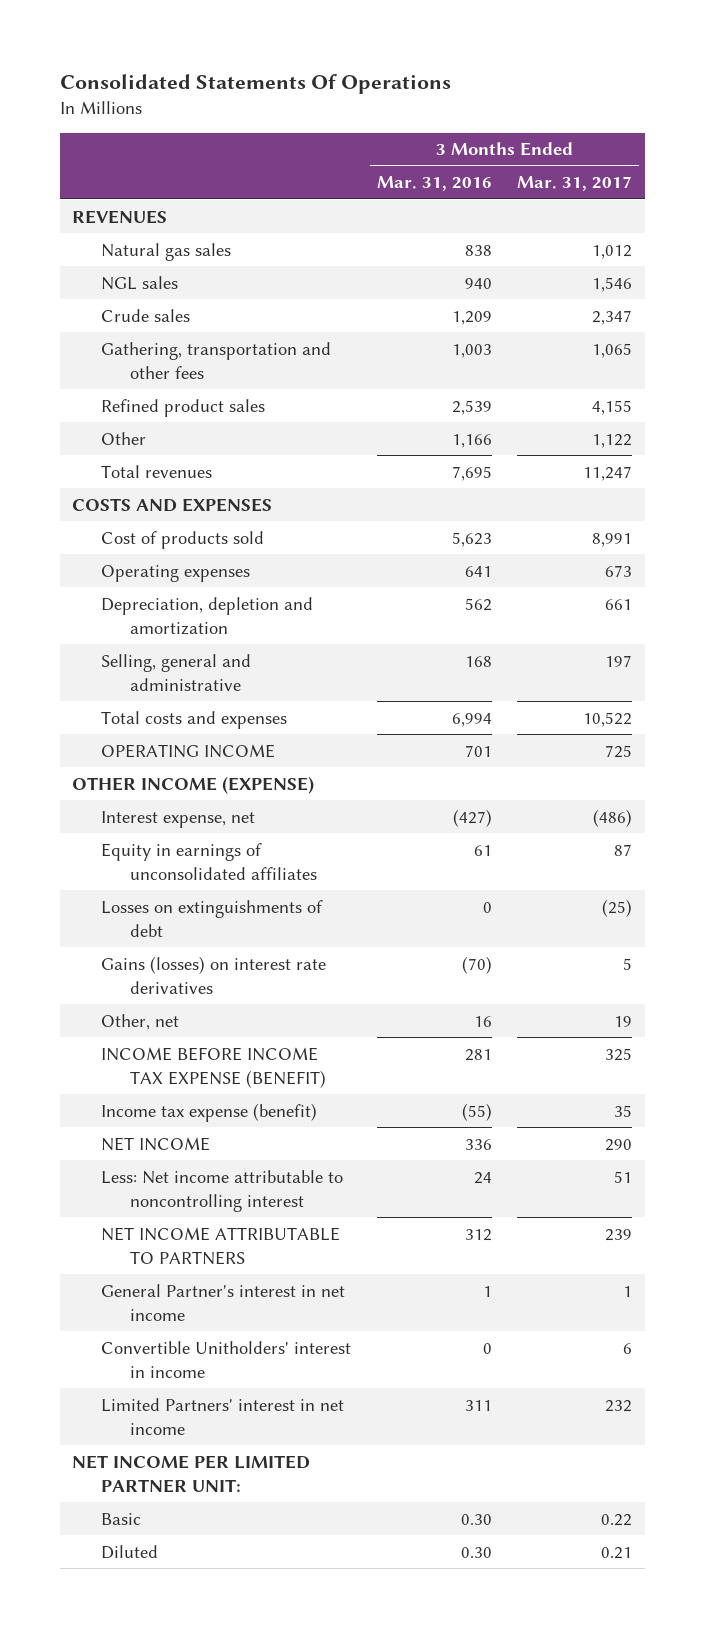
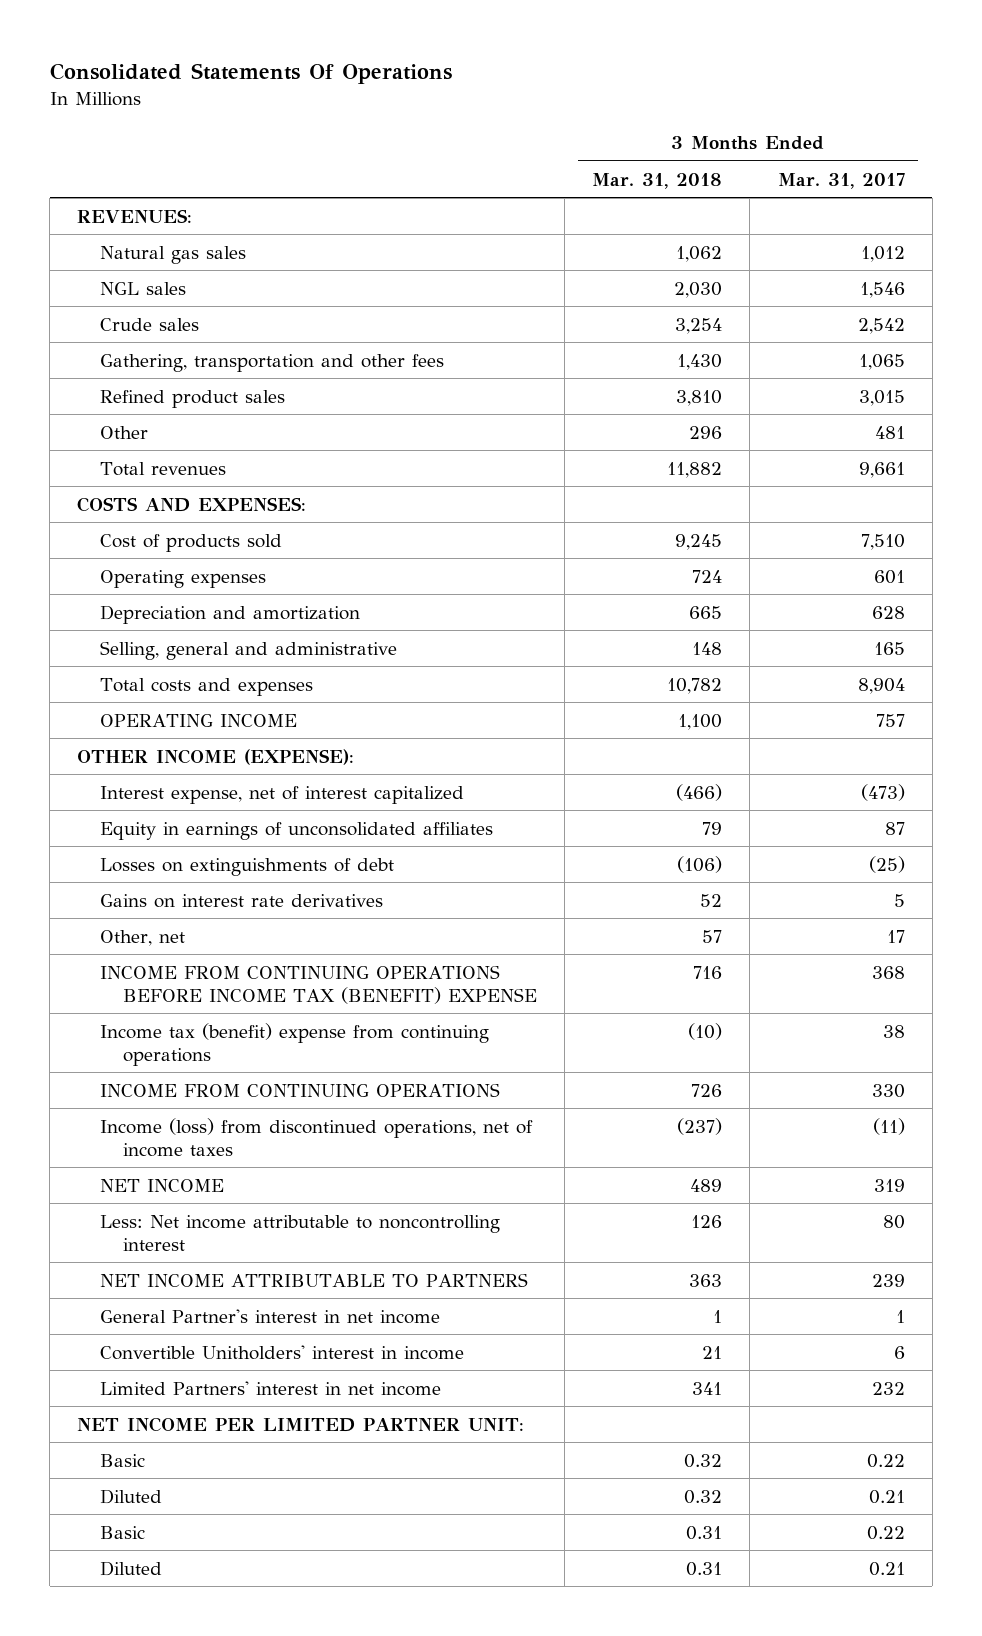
- | 3 Months Ended Mar. 31, 2016 | 3 Months Ended Mar. 31, 2017
+ | 3 Months Ended Mar. 31, 2018 | 3 Months Ended Mar. 31, 2017
- REVENUES
+ REVENUES:
- Crude sales | 1,209 | 2,347
+ Crude sales | 3,254 | 2,542
- Refined product sales | 2,539 | 4,155
- Other | 1,166 | 1,122
- Total revenues | 7,695 | 11,247
- COSTS AND EXPENSES
- Cost of products sold | 5,623 | 8,991
- Operating expenses | 641 | 673
- Depreciation, depletion and amortization | 562 | 661
- Selling, general and administrative | 168 | 197
- Total costs and expenses | 6,994 | 10,522
- OPERATING INCOME | 701 | 725
- OTHER INCOME (EXPENSE)
- Interest expense, net | (427) | (486)
+ Refined product sales | 3,810 | 3,015
+ Other | 296 | 481
+ Total revenues | 11,882 | 9,661
+ COSTS AND EXPENSES:
+ Cost of products sold | 9,245 | 7,510
+ Operating expenses | 724 | 601
+ Depreciation and amortization | 665 | 628
+ Selling, general and administrative | 148 | 165
+ Total costs and expenses | 10,782 | 8,904
+ OPERATING INCOME | 1,100 | 757
+ OTHER INCOME (EXPENSE):
+ Interest expense, net of interest capitalized | (466) | (473)
- Gains (losses) on interest rate derivatives | (70) | 5
- Other, net | 16 | 19
- INCOME BEFORE INCOME TAX EXPENSE (BENEFIT) | 281 | 325
- Income tax expense (benefit) | (55) | 35
- NET INCOME | 336 | 290
- Less: Net income attributable to noncontrolling interest | 24 | 51
+ Gains on interest rate derivatives | 52 | 5
+ Other, net | 57 | 17
+ INCOME FROM CONTINUING OPERATIONS BEFORE INCOME TAX (BENEFIT) EXPENSE | 716 | 368
+ Income tax (benefit) expense from continuing operations | (10) | 38
+ INCOME FROM CONTINUING OPERATIONS | 726 | 330
+ Income (loss) from discontinued operations, net of income taxes | (237) | (11)
+ NET INCOME | 489 | 319
+ Less: Net income attributable to noncontrolling interest | 126 | 80
+ Basic | 0.31 | 0.22
+ Diluted | 0.31 | 0.21

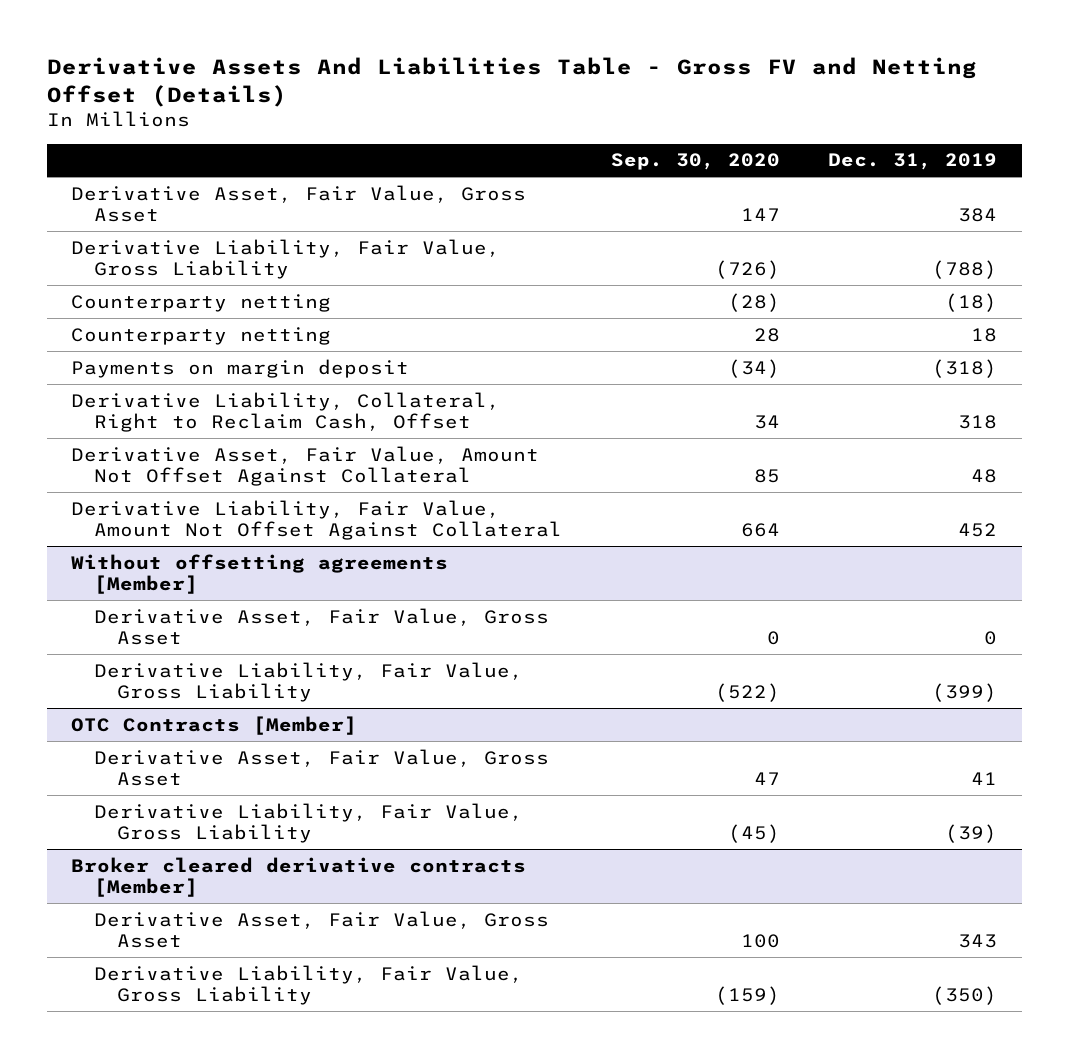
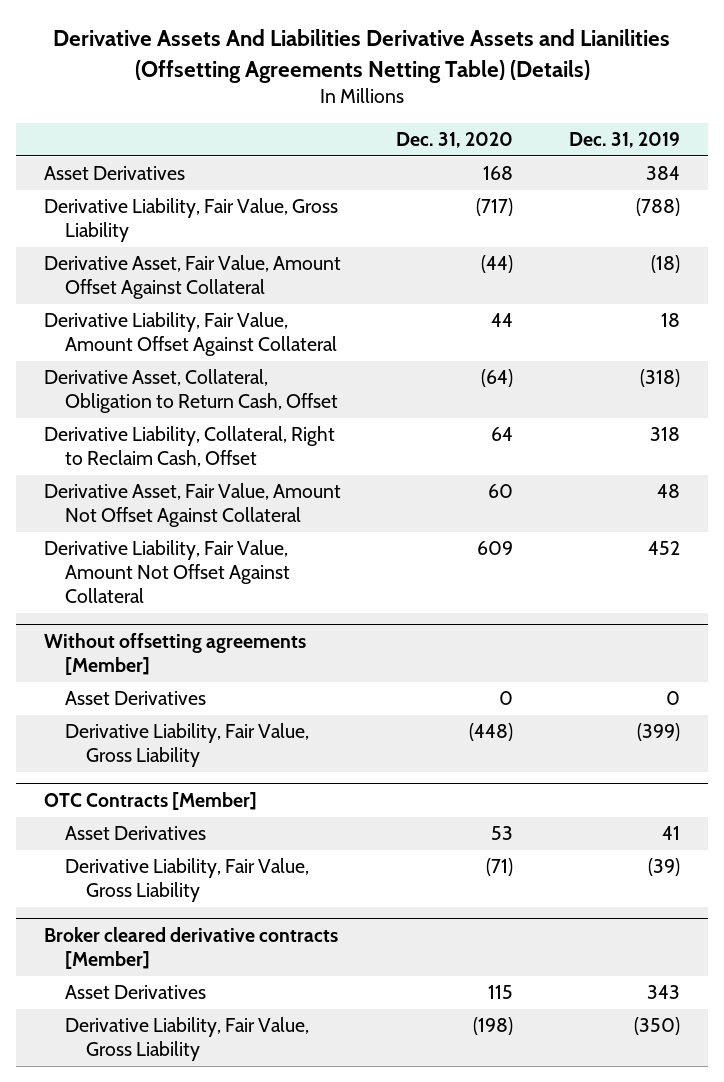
- Derivative Assets And Liabilities Table - Gross FV and Netting Offset (Details)
+ Derivative Assets And Liabilities Derivative Assets and Lianilities (Offsetting Agreements Netting Table) (Details)
- | Sep. 30, 2020 | Dec. 31, 2019
+ | Dec. 31, 2020 | Dec. 31, 2019
- Derivative Asset, Fair Value, Gross Asset | 147 | 384
+ Asset Derivatives | 168 | 384
- Counterparty netting | (28) | (18)
- Counterparty netting | 28 | 18
- Payments on margin deposit | (34) | (318)
+ Derivative Asset, Fair Value, Amount Offset Against Collateral | (44) | (18)
+ Derivative Liability, Fair Value, Amount Offset Against Collateral | 44 | 18
+ Derivative Asset, Collateral, Obligation to Return Cash, Offset | (64) | (318)
@ Without offsetting agreements [Member]
- Derivative Asset, Fair Value, Gross Asset | 0 | 0
+ Asset Derivatives | 0 | 0
@ OTC Contracts [Member]
- Derivative Asset, Fair Value, Gross Asset | 47 | 41
+ Asset Derivatives | 53 | 41
@ Broker cleared derivative contracts [Member]
- Derivative Asset, Fair Value, Gross Asset | 100 | 343
+ Asset Derivatives | 115 | 343

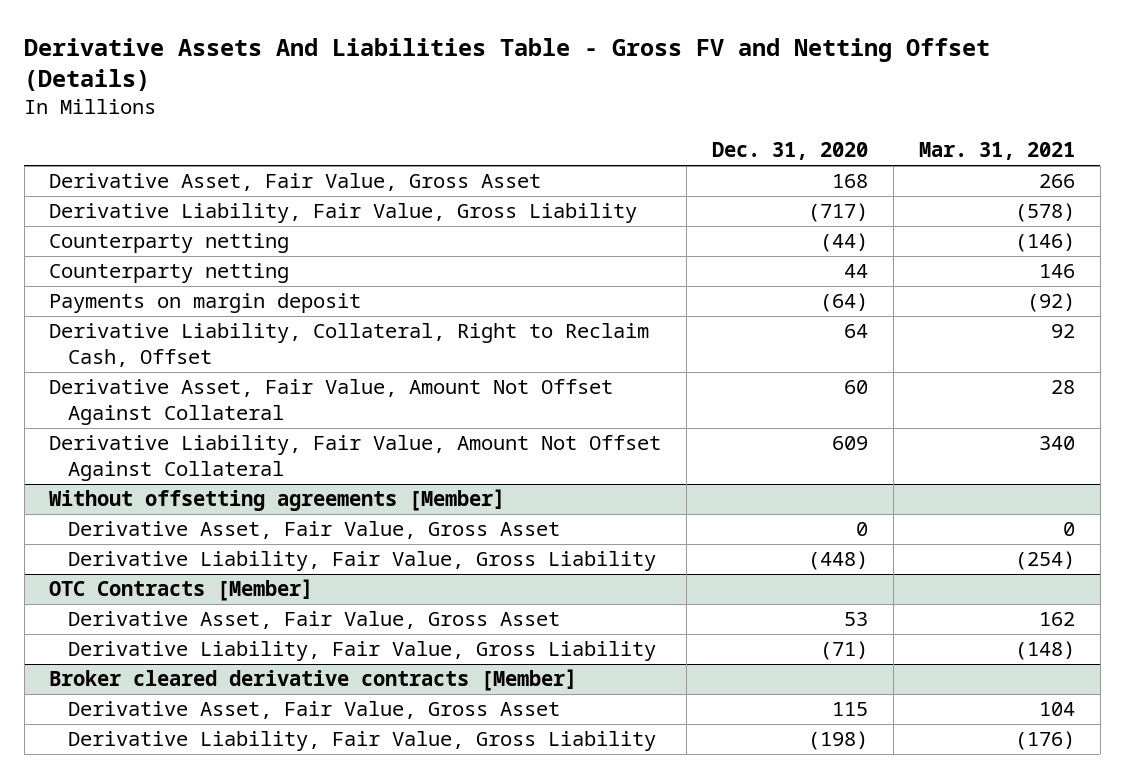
- Derivative Assets And Liabilities Derivative Assets and Lianilities (Offsetting Agreements Netting Table) (Details)
+ Derivative Assets And Liabilities Table - Gross FV and Netting Offset (Details)
- | Dec. 31, 2020 | Dec. 31, 2019
+ | Dec. 31, 2020 | Mar. 31, 2021
- Asset Derivatives | 168 | 384
+ Derivative Asset, Fair Value, Gross Asset | 168 | 266
- Derivative Asset, Fair Value, Amount Offset Against Collateral | (44) | (18)
- Derivative Liability, Fair Value, Amount Offset Against Collateral | 44 | 18
- Derivative Asset, Collateral, Obligation to Return Cash, Offset | (64) | (318)
+ Counterparty netting | (44) | (146)
+ Counterparty netting | 44 | 146
+ Payments on margin deposit | (64) | (92)
@ Without offsetting agreements [Member]
- Asset Derivatives | 0 | 0
+ Derivative Asset, Fair Value, Gross Asset | 0 | 0
@ OTC Contracts [Member]
- Asset Derivatives | 53 | 41
+ Derivative Asset, Fair Value, Gross Asset | 53 | 162
@ Broker cleared derivative contracts [Member]
- Asset Derivatives | 115 | 343
+ Derivative Asset, Fair Value, Gross Asset | 115 | 104

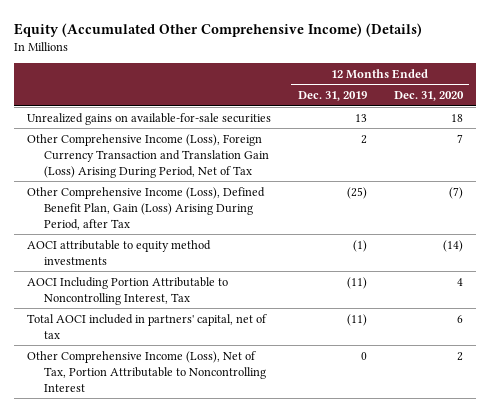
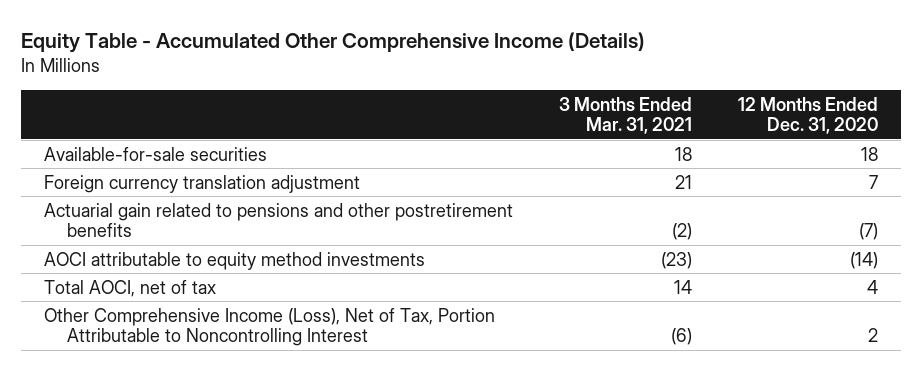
- Equity (Accumulated Other Comprehensive Income) (Details)
+ Equity Table - Accumulated Other Comprehensive Income (Details)
- | 12 Months Ended Dec. 31, 2019 | 12 Months Ended Dec. 31, 2020
+ | 3 Months Ended Mar. 31, 2021 | 12 Months Ended Dec. 31, 2020
- Unrealized gains on available-for-sale securities | 13 | 18
- Other Comprehensive Income (Loss), Foreign Currency Transaction and Translation Gain (Loss) Arising During Period, Net of Tax | 2 | 7
- Other Comprehensive Income (Loss), Defined Benefit Plan, Gain (Loss) Arising During Period, after Tax | (25) | (7)
+ Available-for-sale securities | 18 | 18
+ Foreign currency translation adjustment | 21 | 7
+ Actuarial gain related to pensions and other postretirement benefits | (2) | (7)
- AOCI Including Portion Attributable to Noncontrolling Interest, Tax | (11) | 4
- Total AOCI included in partners' capital, net of tax | (11) | 6
+ Total AOCI, net of tax | 14 | 4

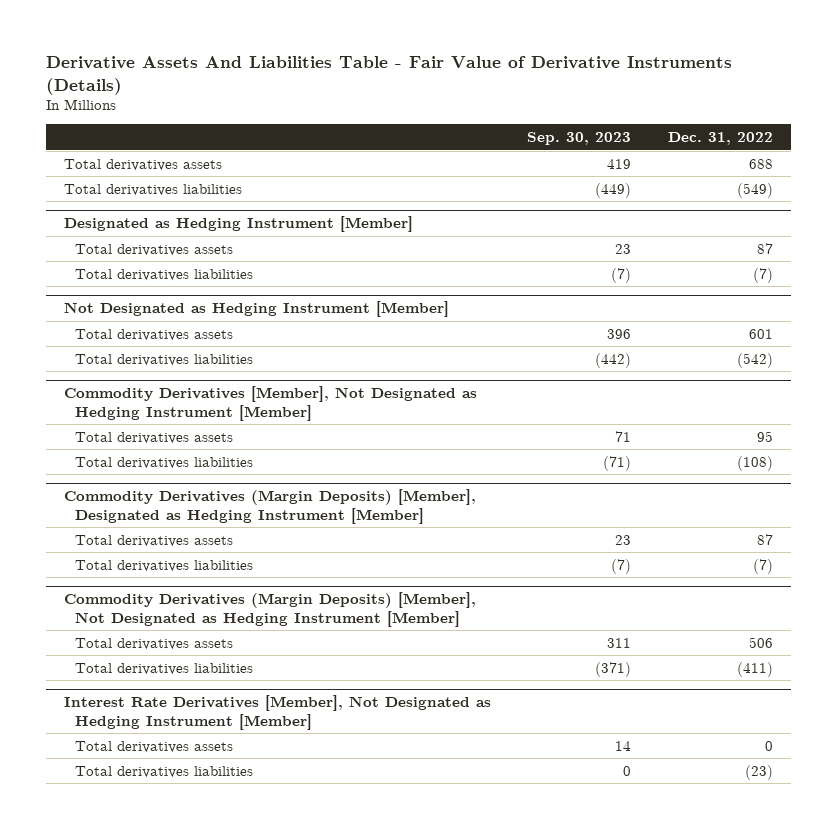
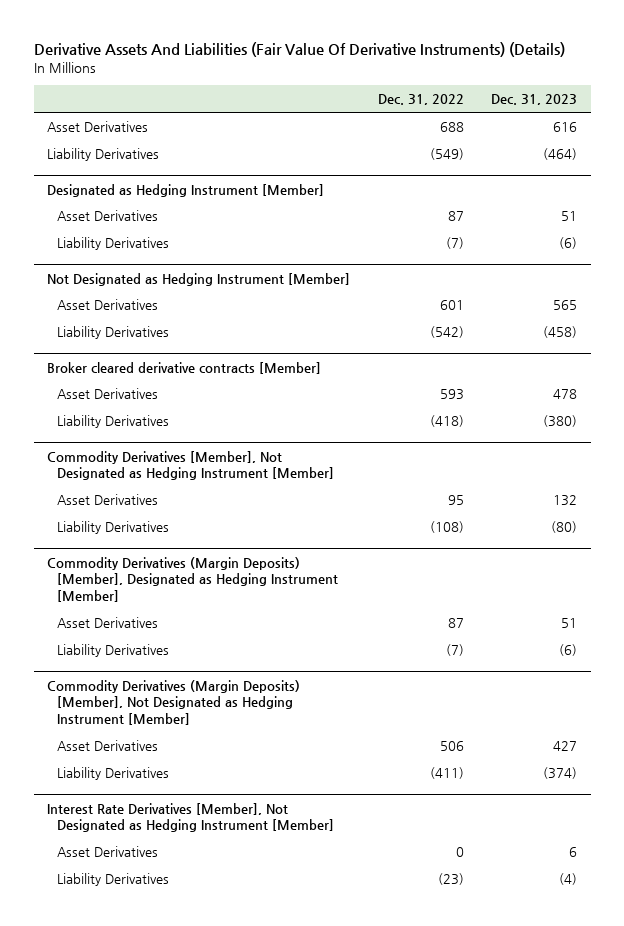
- Derivative Assets And Liabilities Table - Fair Value of Derivative Instruments (Details)
+ Derivative Assets And Liabilities (Fair Value Of Derivative Instruments) (Details)
- | Sep. 30, 2023 | Dec. 31, 2022
+ | Dec. 31, 2022 | Dec. 31, 2023
- Total derivatives assets | 419 | 688
- Total derivatives liabilities | (449) | (549)
+ Asset Derivatives | 688 | 616
+ Liability Derivatives | (549) | (464)
@ Designated as Hedging Instrument [Member]
- Total derivatives assets | 23 | 87
- Total derivatives liabilities | (7) | (7)
+ Asset Derivatives | 87 | 51
+ Liability Derivatives | (7) | (6)
@ Not Designated as Hedging Instrument [Member]
- Total derivatives assets | 396 | 601
- Total derivatives liabilities | (442) | (542)
+ Asset Derivatives | 601 | 565
+ Liability Derivatives | (542) | (458)
+ Broker cleared derivative contracts [Member]
+ Asset Derivatives | 593 | 478
+ Liability Derivatives | (418) | (380)
@ Commodity Derivatives [Member], Not Designated as Hedging Instrument [Member]
- Total derivatives assets | 71 | 95
- Total derivatives liabilities | (71) | (108)
+ Asset Derivatives | 95 | 132
+ Liability Derivatives | (108) | (80)
@ Commodity Derivatives (Margin Deposits) [Member], Designated as Hedging Instrument [Member]
- Total derivatives assets | 23 | 87
- Total derivatives liabilities | (7) | (7)
+ Asset Derivatives | 87 | 51
+ Liability Derivatives | (7) | (6)
@ Commodity Derivatives (Margin Deposits) [Member], Not Designated as Hedging Instrument [Member]
- Total derivatives assets | 311 | 506
- Total derivatives liabilities | (371) | (411)
+ Asset Derivatives | 506 | 427
+ Liability Derivatives | (411) | (374)
@ Interest Rate Derivatives [Member], Not Designated as Hedging Instrument [Member]
- Total derivatives assets | 14 | 0
- Total derivatives liabilities | 0 | (23)
+ Asset Derivatives | 0 | 6
+ Liability Derivatives | (23) | (4)

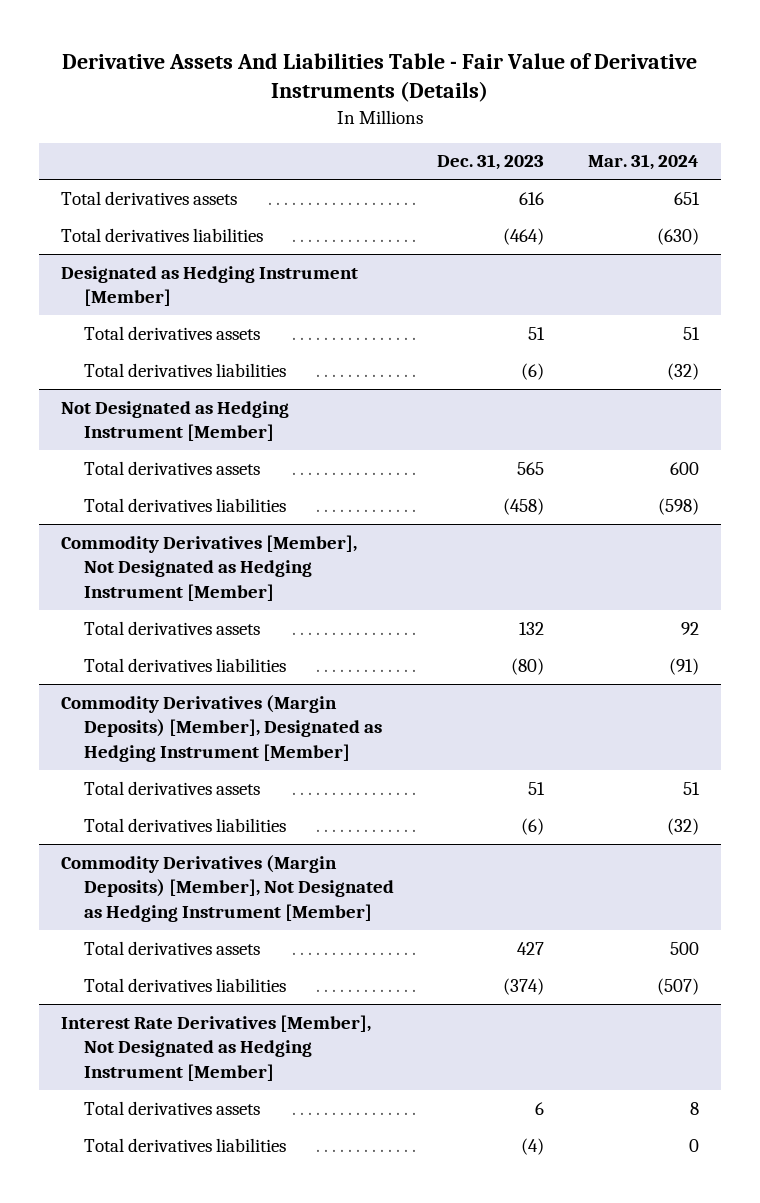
- Derivative Assets And Liabilities (Fair Value Of Derivative Instruments) (Details)
+ Derivative Assets And Liabilities Table - Fair Value of Derivative Instruments (Details)
- | Dec. 31, 2022 | Dec. 31, 2023
+ | Dec. 31, 2023 | Mar. 31, 2024
- Asset Derivatives | 688 | 616
- Liability Derivatives | (549) | (464)
+ Total derivatives assets | 616 | 651
+ Total derivatives liabilities | (464) | (630)
@ Designated as Hedging Instrument [Member]
- Asset Derivatives | 87 | 51
- Liability Derivatives | (7) | (6)
+ Total derivatives assets | 51 | 51
+ Total derivatives liabilities | (6) | (32)
@ Not Designated as Hedging Instrument [Member]
- Asset Derivatives | 601 | 565
- Liability Derivatives | (542) | (458)
- Broker cleared derivative contracts [Member]
- Asset Derivatives | 593 | 478
- Liability Derivatives | (418) | (380)
@ Not Designated as Hedging Instrument [Member]
+ Total derivatives assets | 565 | 600
+ Total derivatives liabilities | (458) | (598)
@ Commodity Derivatives [Member], Not Designated as Hedging Instrument [Member]
- Asset Derivatives | 95 | 132
- Liability Derivatives | (108) | (80)
+ Total derivatives assets | 132 | 92
+ Total derivatives liabilities | (80) | (91)
@ Commodity Derivatives (Margin Deposits) [Member], Designated as Hedging Instrument [Member]
- Asset Derivatives | 87 | 51
- Liability Derivatives | (7) | (6)
+ Total derivatives assets | 51 | 51
+ Total derivatives liabilities | (6) | (32)
@ Commodity Derivatives (Margin Deposits) [Member], Not Designated as Hedging Instrument [Member]
- Asset Derivatives | 506 | 427
- Liability Derivatives | (411) | (374)
+ Total derivatives assets | 427 | 500
+ Total derivatives liabilities | (374) | (507)
@ Interest Rate Derivatives [Member], Not Designated as Hedging Instrument [Member]
- Asset Derivatives | 0 | 6
- Liability Derivatives | (23) | (4)
+ Total derivatives assets | 6 | 8
+ Total derivatives liabilities | (4) | 0

